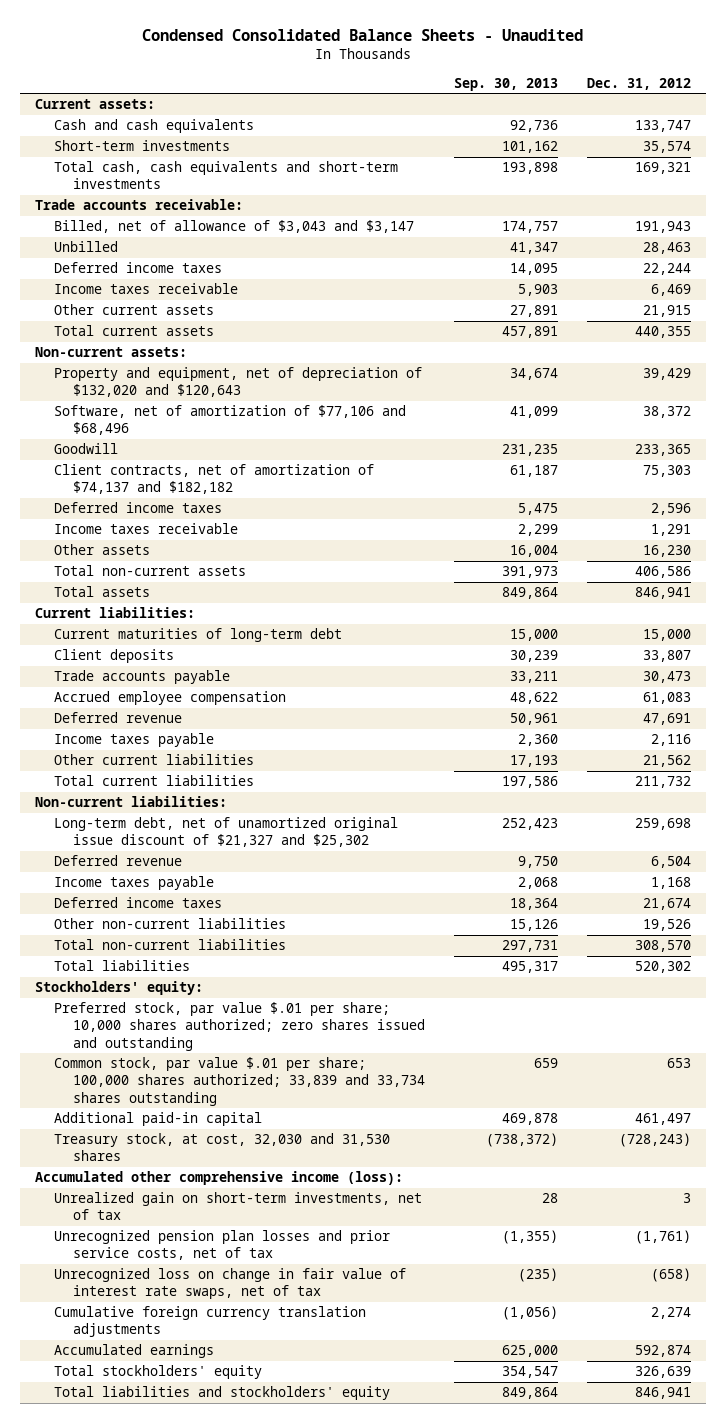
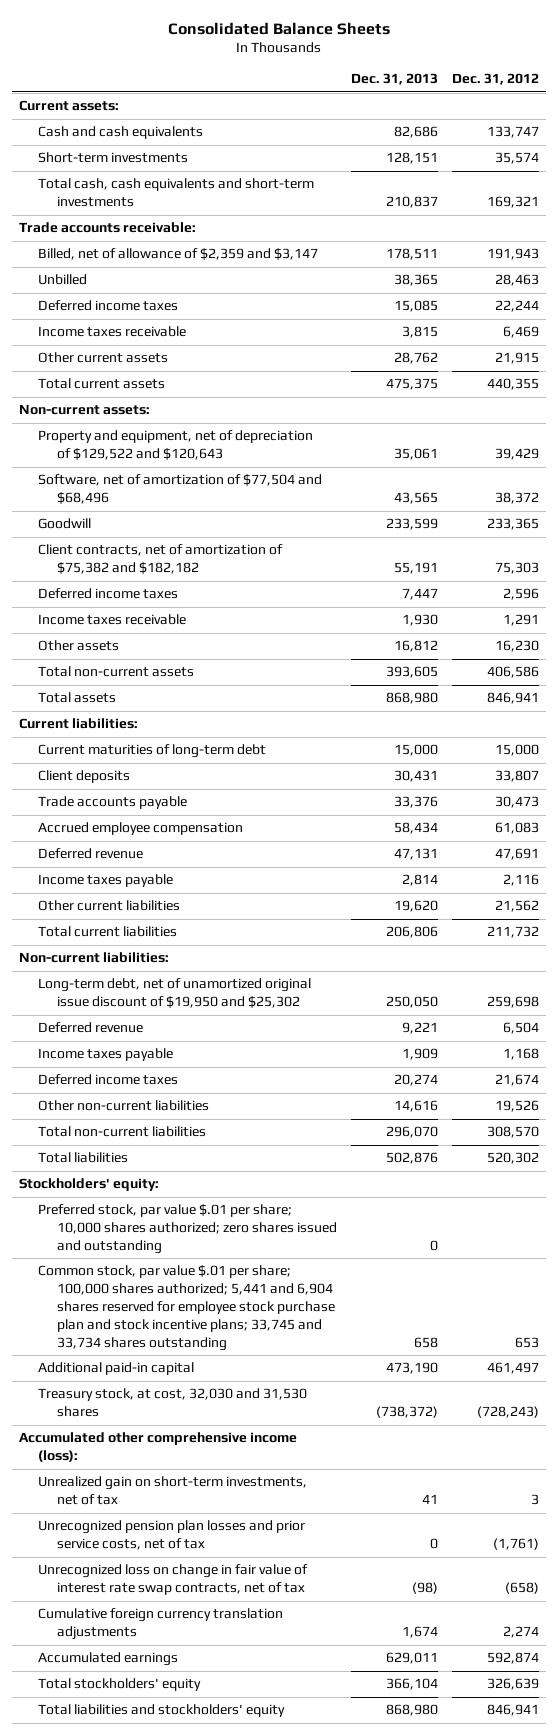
- Condensed Consolidated Balance Sheets - Unaudited
+ Consolidated Balance Sheets
- | Sep. 30, 2013 | Dec. 31, 2012
+ | Dec. 31, 2013 | Dec. 31, 2012
- Billed, net of allowance of $3,043 and $3,147 | 174,757 | 191,943
+ Billed, net of allowance of $2,359 and $3,147 | 178,511 | 191,943
- Property and equipment, net of depreciation of $132,020 and $120,643 | 34,674 | 39,429
- Software, net of amortization of $77,106 and $68,496 | 41,099 | 38,372
+ Property and equipment, net of depreciation of $129,522 and $120,643 | 35,061 | 39,429
+ Software, net of amortization of $77,504 and $68,496 | 43,565 | 38,372
- Client contracts, net of amortization of $74,137 and $182,182 | 61,187 | 75,303
+ Client contracts, net of amortization of $75,382 and $182,182 | 55,191 | 75,303
- Long-term debt, net of unamortized original issue discount of $21,327 and $25,302 | 252,423 | 259,698
+ Long-term debt, net of unamortized original issue discount of $19,950 and $25,302 | 250,050 | 259,698
- Common stock, par value $.01 per share; 100,000 shares authorized; 33,839 and 33,734 shares outstanding | 659 | 653
+ Common stock, par value $.01 per share; 100,000 shares authorized; 5,441 and 6,904 shares reserved for employee stock purchase plan and stock incentive plans; 33,745 and 33,734 shares outstanding | 658 | 653
- Unrecognized loss on change in fair value of interest rate swaps, net of tax | (235) | (658)
+ Unrecognized loss on change in fair value of interest rate swap contracts, net of tax | (98) | (658)

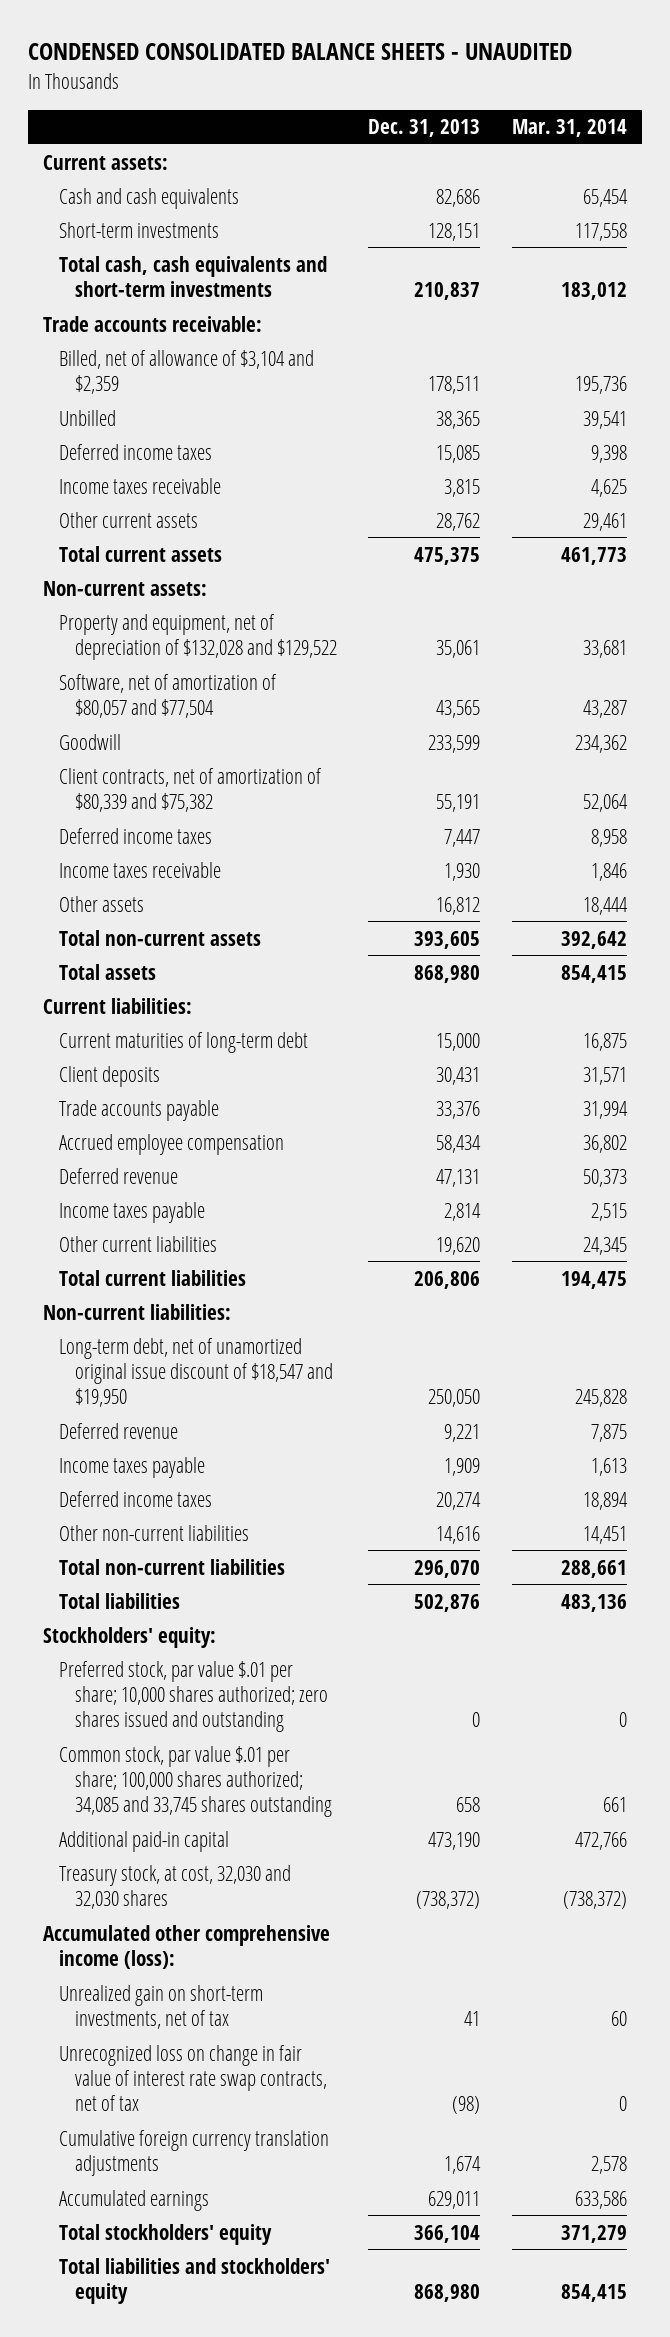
- Consolidated Balance Sheets
+ CONDENSED CONSOLIDATED BALANCE SHEETS - UNAUDITED
- | Dec. 31, 2013 | Dec. 31, 2012
+ | Dec. 31, 2013 | Mar. 31, 2014
- Billed, net of allowance of $2,359 and $3,147 | 178,511 | 191,943
+ Billed, net of allowance of $3,104 and $2,359 | 178,511 | 195,736
- Property and equipment, net of depreciation of $129,522 and $120,643 | 35,061 | 39,429
- Software, net of amortization of $77,504 and $68,496 | 43,565 | 38,372
+ Property and equipment, net of depreciation of $132,028 and $129,522 | 35,061 | 33,681
+ Software, net of amortization of $80,057 and $77,504 | 43,565 | 43,287
- Client contracts, net of amortization of $75,382 and $182,182 | 55,191 | 75,303
+ Client contracts, net of amortization of $80,339 and $75,382 | 55,191 | 52,064
- Long-term debt, net of unamortized original issue discount of $19,950 and $25,302 | 250,050 | 259,698
+ Long-term debt, net of unamortized original issue discount of $18,547 and $19,950 | 250,050 | 245,828
- Common stock, par value $.01 per share; 100,000 shares authorized; 5,441 and 6,904 shares reserved for employee stock purchase plan and stock incentive plans; 33,745 and 33,734 shares outstanding | 658 | 653
+ Common stock, par value $.01 per share; 100,000 shares authorized; 34,085 and 33,745 shares outstanding | 658 | 661
- Treasury stock, at cost, 32,030 and 31,530 shares | (738,372) | (728,243)
+ Treasury stock, at cost, 32,030 and 32,030 shares | (738,372) | (738,372)
- Unrecognized pension plan losses and prior service costs, net of tax | 0 | (1,761)

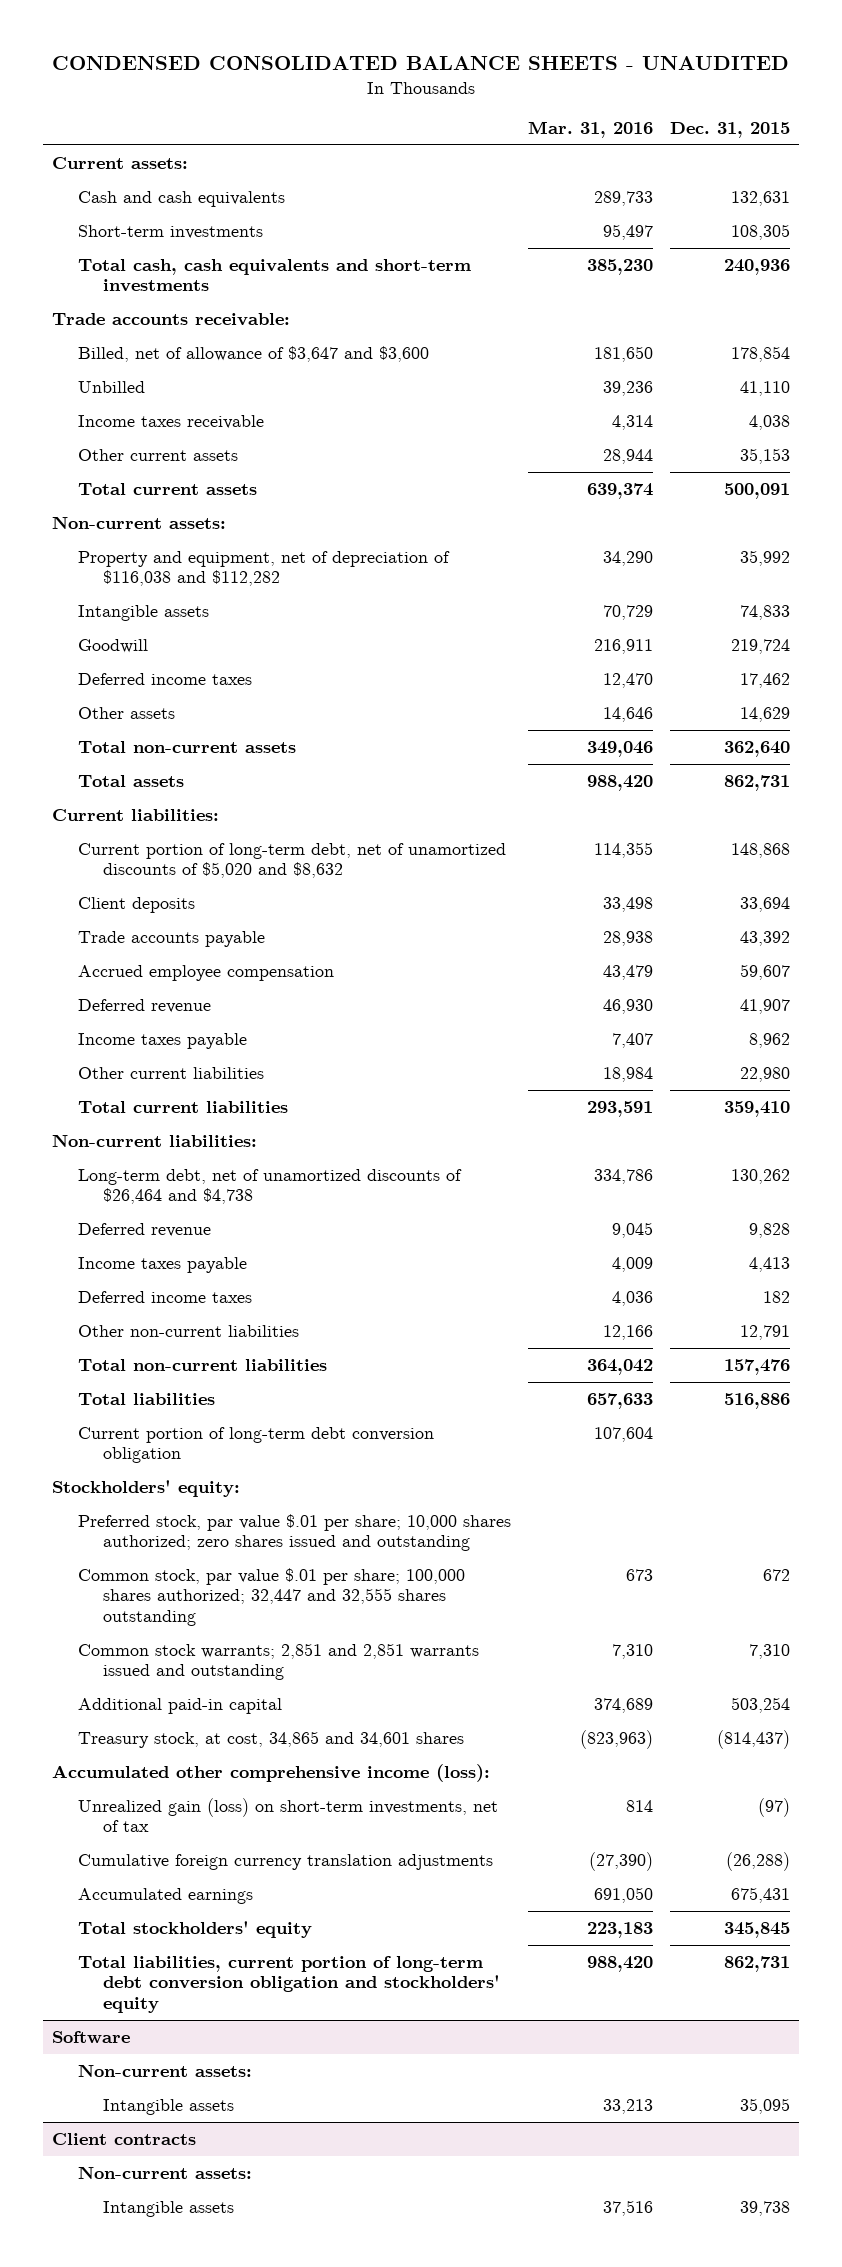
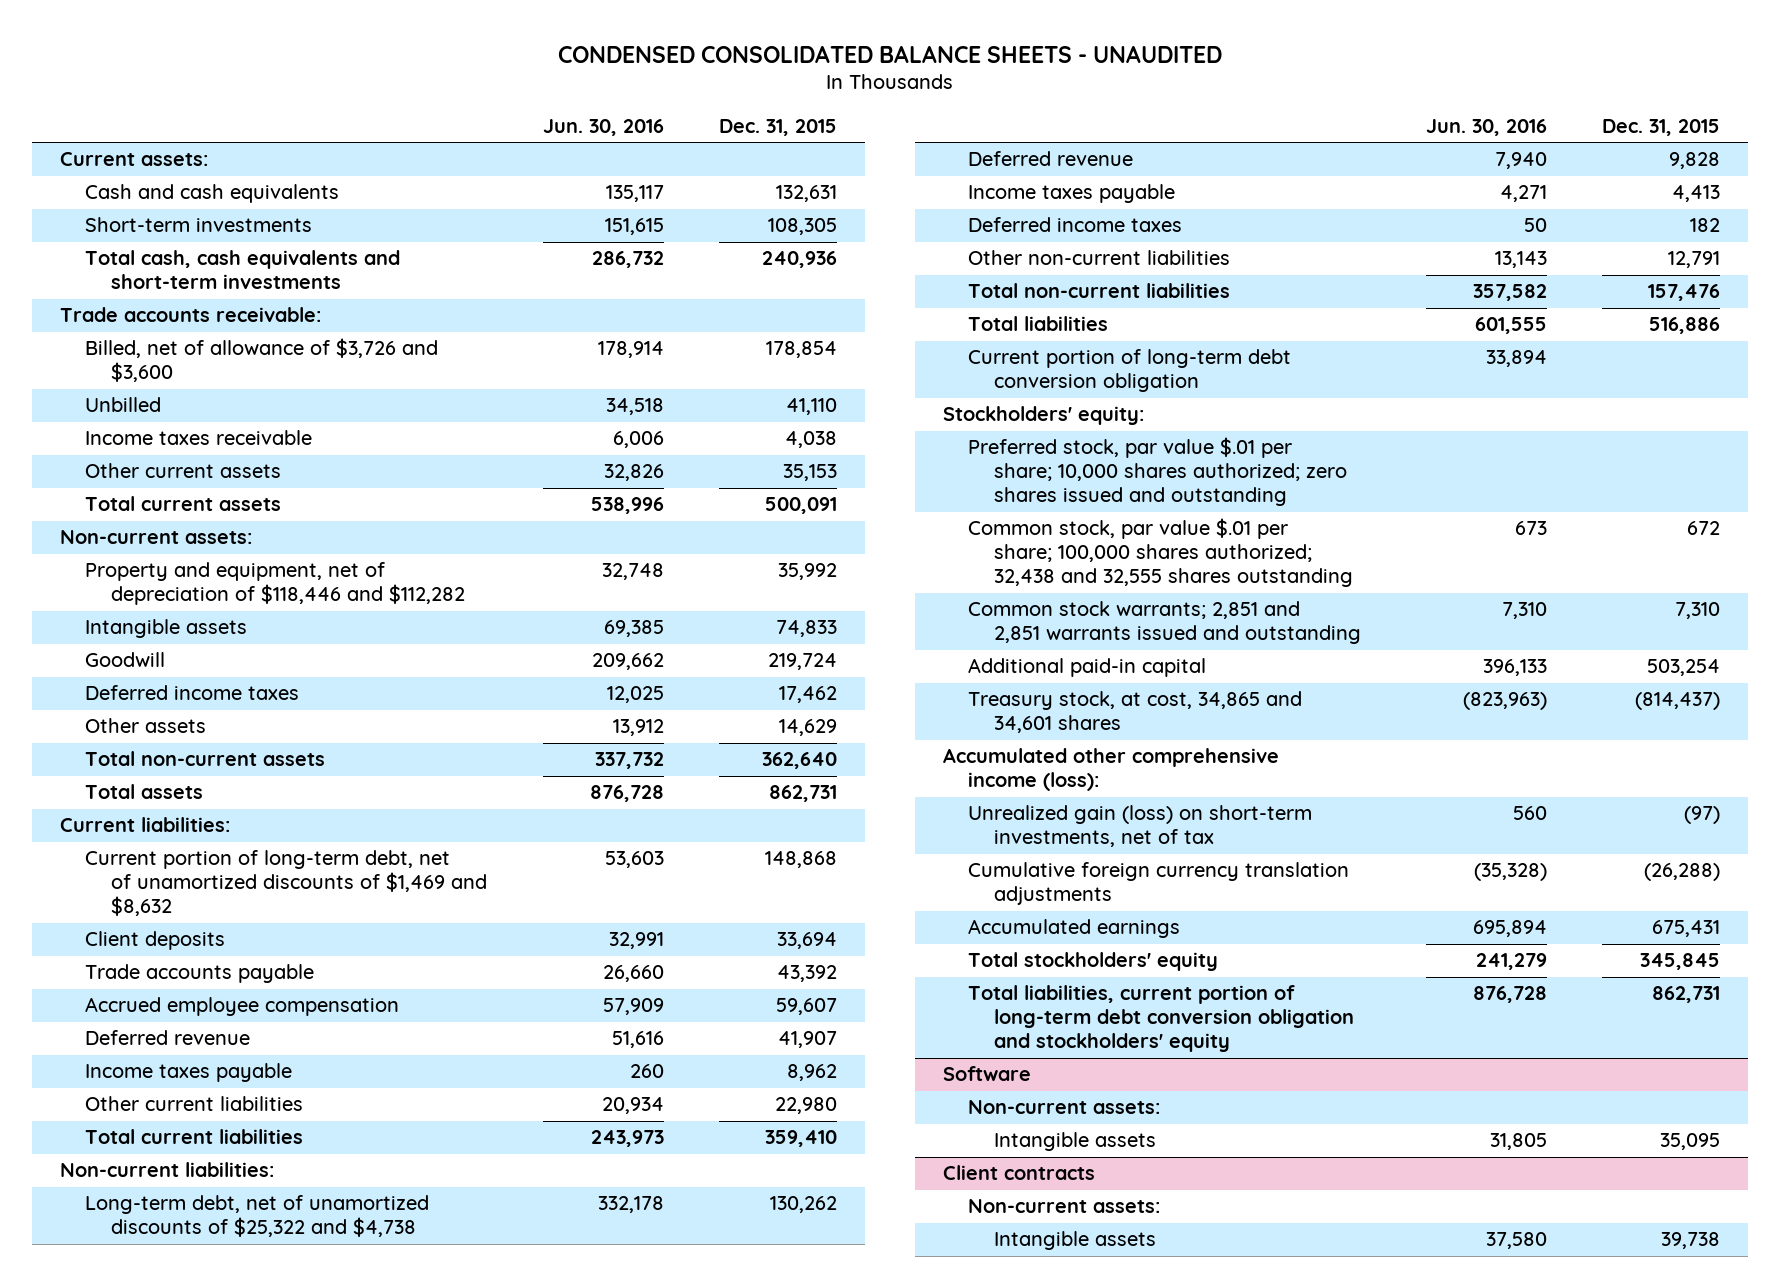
- | Mar. 31, 2016 | Dec. 31, 2015
+ | Jun. 30, 2016 | Dec. 31, 2015
- Billed, net of allowance of $3,647 and $3,600 | 181,650 | 178,854
+ Billed, net of allowance of $3,726 and $3,600 | 178,914 | 178,854
- Property and equipment, net of depreciation of $116,038 and $112,282 | 34,290 | 35,992
+ Property and equipment, net of depreciation of $118,446 and $112,282 | 32,748 | 35,992
- Current portion of long-term debt, net of unamortized discounts of $5,020 and $8,632 | 114,355 | 148,868
+ Current portion of long-term debt, net of unamortized discounts of $1,469 and $8,632 | 53,603 | 148,868
- Long-term debt, net of unamortized discounts of $26,464 and $4,738 | 334,786 | 130,262
+ Long-term debt, net of unamortized discounts of $25,322 and $4,738 | 332,178 | 130,262
- Common stock, par value $.01 per share; 100,000 shares authorized; 32,447 and 32,555 shares outstanding | 673 | 672
+ Common stock, par value $.01 per share; 100,000 shares authorized; 32,438 and 32,555 shares outstanding | 673 | 672

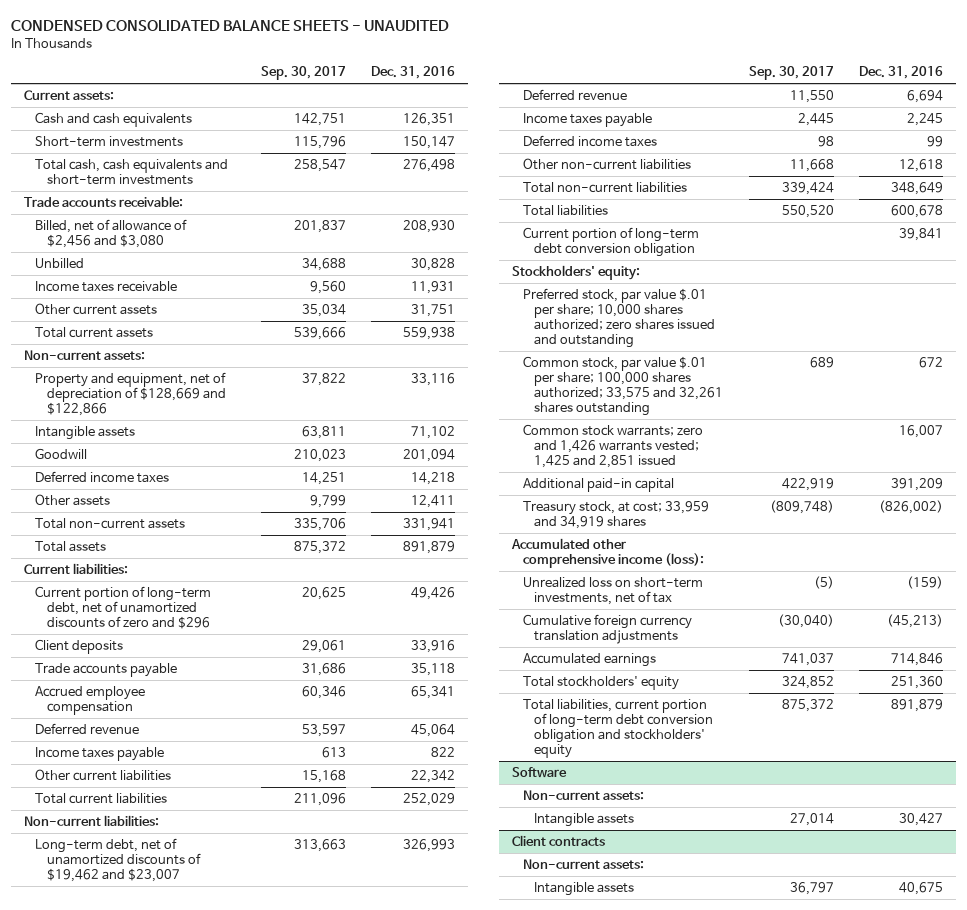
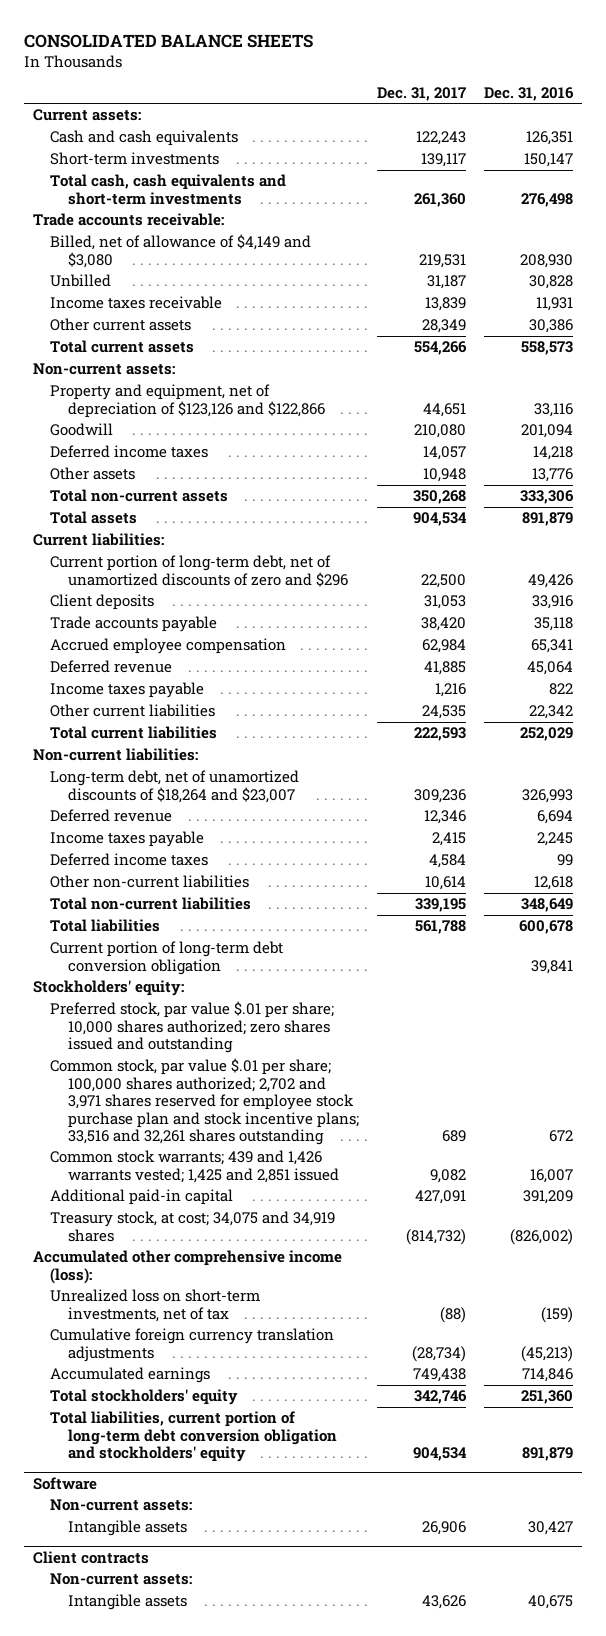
- CONDENSED CONSOLIDATED BALANCE SHEETS - UNAUDITED
+ CONSOLIDATED BALANCE SHEETS
- | Sep. 30, 2017 | Dec. 31, 2016
+ | Dec. 31, 2017 | Dec. 31, 2016
- Billed, net of allowance of $2,456 and $3,080 | 201,837 | 208,930
+ Billed, net of allowance of $4,149 and $3,080 | 219,531 | 208,930
- Other current assets | 35,034 | 31,751
- Total current assets | 539,666 | 559,938
+ Other current assets | 28,349 | 30,386
+ Total current assets | 554,266 | 558,573
- Property and equipment, net of depreciation of $128,669 and $122,866 | 37,822 | 33,116
- Intangible assets | 63,811 | 71,102
+ Property and equipment, net of depreciation of $123,126 and $122,866 | 44,651 | 33,116
- Other assets | 9,799 | 12,411
- Total non-current assets | 335,706 | 331,941
+ Other assets | 10,948 | 13,776
+ Total non-current assets | 350,268 | 333,306
- Long-term debt, net of unamortized discounts of $19,462 and $23,007 | 313,663 | 326,993
+ Long-term debt, net of unamortized discounts of $18,264 and $23,007 | 309,236 | 326,993
- Common stock, par value $.01 per share; 100,000 shares authorized; 33,575 and 32,261 shares outstanding | 689 | 672
- Common stock warrants; zero and 1,426 warrants vested; 1,425 and 2,851 issued | | 16,007
+ Common stock, par value $.01 per share; 100,000 shares authorized; 2,702 and 3,971 shares reserved for employee stock purchase plan and stock incentive plans; 33,516 and 32,261 shares outstanding | 689 | 672
+ Common stock warrants; 439 and 1,426 warrants vested; 1,425 and 2,851 issued | 9,082 | 16,007
- Treasury stock, at cost; 33,959 and 34,919 shares | (809,748) | (826,002)
+ Treasury stock, at cost; 34,075 and 34,919 shares | (814,732) | (826,002)

